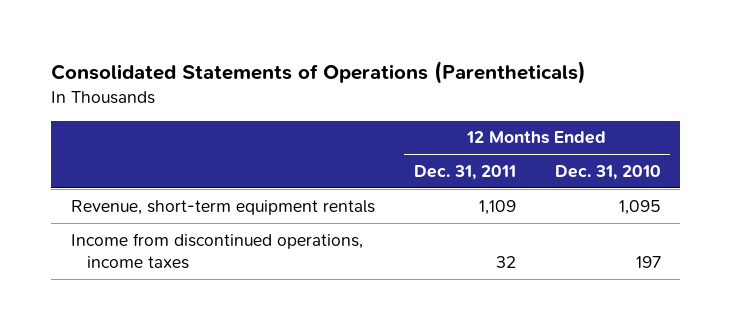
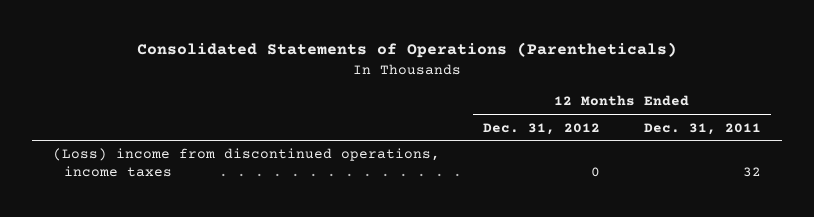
- | 12 Months Ended Dec. 31, 2011 | 12 Months Ended Dec. 31, 2010
+ | 12 Months Ended Dec. 31, 2012 | 12 Months Ended Dec. 31, 2011
- Revenue, short-term equipment rentals | 1,109 | 1,095
- Income from discontinued operations, income taxes | 32 | 197
+ (Loss) income from discontinued operations, income taxes | 0 | 32

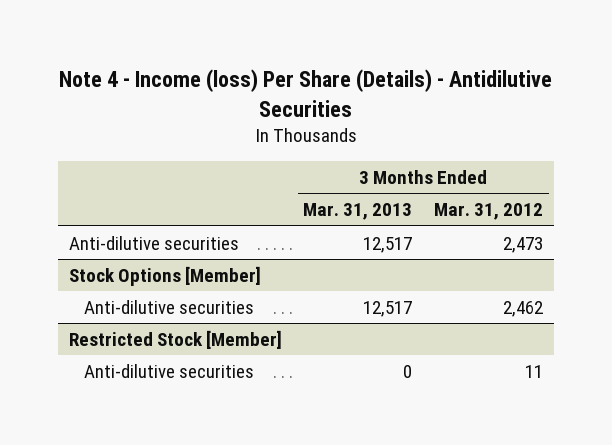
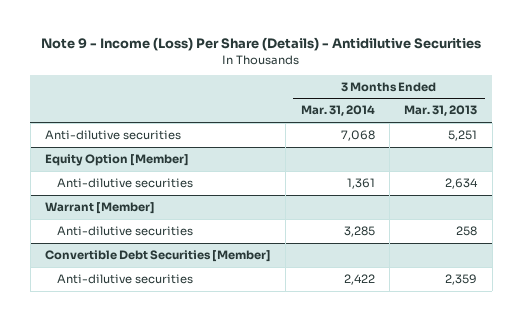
- Note 4 - Income (loss) Per Share (Details) - Antidilutive Securities
+ Note 9 - Income (Loss) Per Share (Details) - Antidilutive Securities
- | 3 Months Ended Mar. 31, 2013 | 3 Months Ended Mar. 31, 2012
+ | 3 Months Ended Mar. 31, 2014 | 3 Months Ended Mar. 31, 2013
- Anti-dilutive securities | 12,517 | 2,473
- Stock Options [Member]
- Anti-dilutive securities | 12,517 | 2,462
- Restricted Stock [Member]
- Anti-dilutive securities | 0 | 11
+ Anti-dilutive securities | 7,068 | 5,251
+ Equity Option [Member]
+ Anti-dilutive securities | 1,361 | 2,634
+ Warrant [Member]
+ Anti-dilutive securities | 3,285 | 258
+ Convertible Debt Securities [Member]
+ Anti-dilutive securities | 2,422 | 2,359

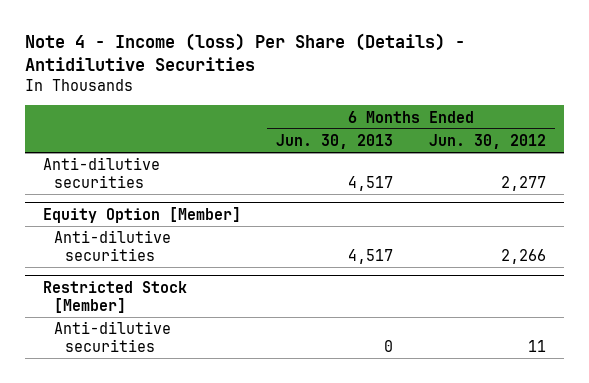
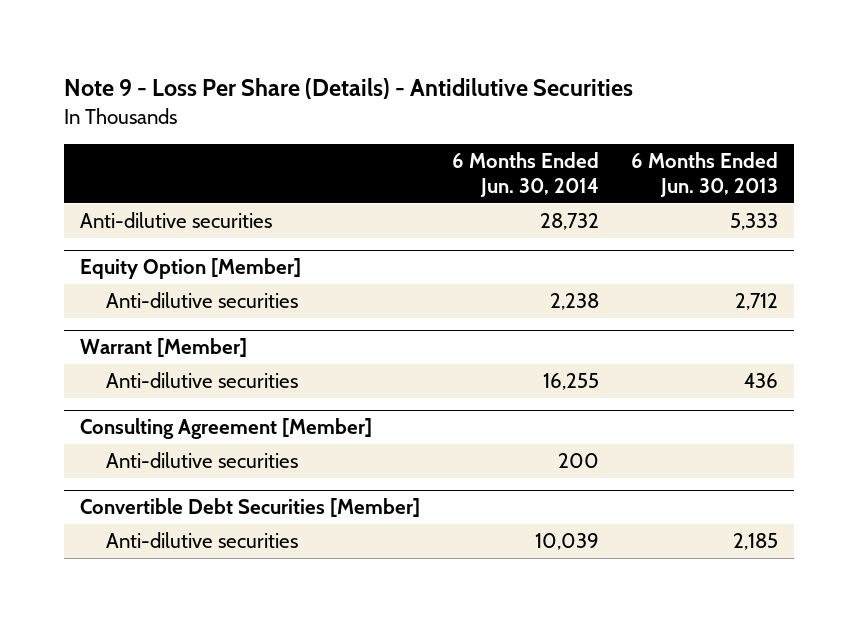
- Note 4 - Income (loss) Per Share (Details) - Antidilutive Securities
+ Note 9 - Loss Per Share (Details) - Antidilutive Securities
- | 6 Months Ended Jun. 30, 2013 | 6 Months Ended Jun. 30, 2012
+ | 6 Months Ended Jun. 30, 2014 | 6 Months Ended Jun. 30, 2013
- Anti-dilutive securities | 4,517 | 2,277
+ Anti-dilutive securities | 28,732 | 5,333
@ Equity Option [Member]
- Anti-dilutive securities | 4,517 | 2,266
- Restricted Stock [Member]
- Anti-dilutive securities | 0 | 11
@ Equity Option [Member]
+ Anti-dilutive securities | 2,238 | 2,712
+ Warrant [Member]
+ Anti-dilutive securities | 16,255 | 436
+ Consulting Agreement [Member]
+ Anti-dilutive securities | 200 |
+ Convertible Debt Securities [Member]
+ Anti-dilutive securities | 10,039 | 2,185

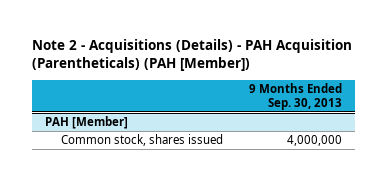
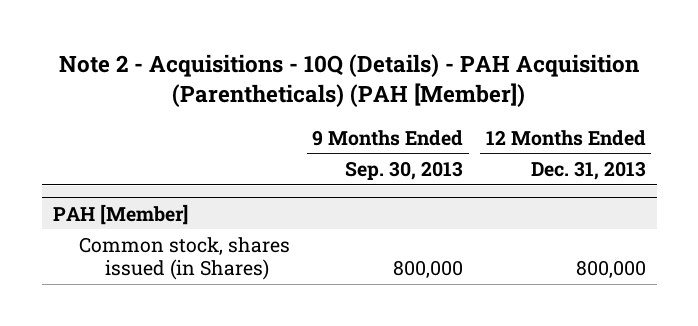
- Note 2 - Acquisitions (Details) - PAH Acquisition (Parentheticals) (PAH [Member])
+ Note 2 - Acquisitions - 10Q (Details) - PAH Acquisition (Parentheticals) (PAH [Member])
- | 9 Months Ended Sep. 30, 2013
+ | 9 Months Ended Sep. 30, 2013 | 12 Months Ended Dec. 31, 2013
@ PAH [Member]
- Common stock, shares issued | 4,000,000
+ Common stock, shares issued (in Shares) | 800,000 | 800,000

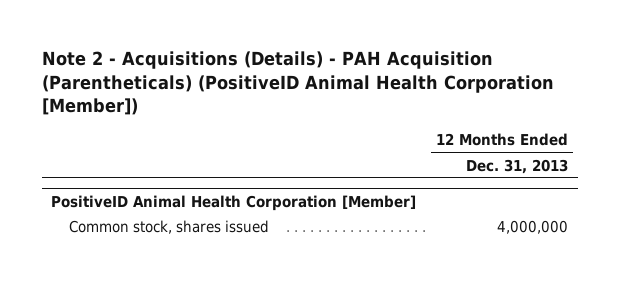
- Note 2 - Acquisitions - 10Q (Details) - PAH Acquisition (Parentheticals) (PAH [Member])
+ Note 2 - Acquisitions (Details) - PAH Acquisition (Parentheticals) (PositiveID Animal Health Corporation [Member])
- | 9 Months Ended Sep. 30, 2013 | 12 Months Ended Dec. 31, 2013
+ | 12 Months Ended Dec. 31, 2013
- PAH [Member]
- Common stock, shares issued (in Shares) | 800,000 | 800,000
+ PositiveID Animal Health Corporation [Member]
+ Common stock, shares issued | 4,000,000

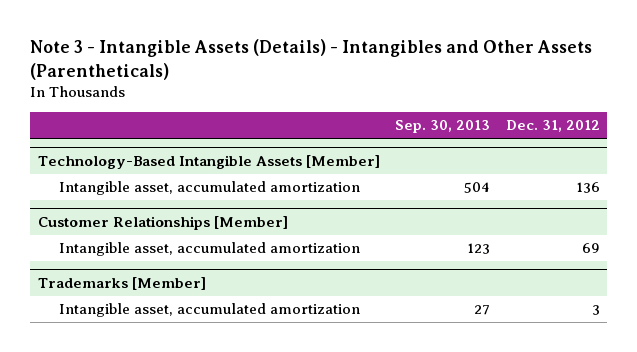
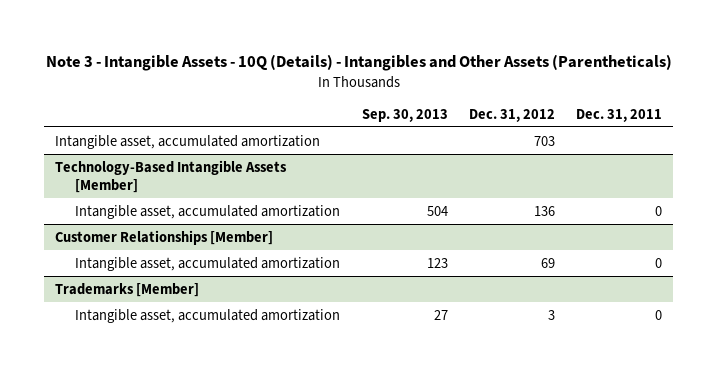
- Note 3 - Intangible Assets (Details) - Intangibles and Other Assets (Parentheticals)
+ Note 3 - Intangible Assets - 10Q (Details) - Intangibles and Other Assets (Parentheticals)
- | Sep. 30, 2013 | Dec. 31, 2012
+ | Sep. 30, 2013 | Dec. 31, 2012 | Dec. 31, 2011
+ Intangible asset, accumulated amortization | | 703 |

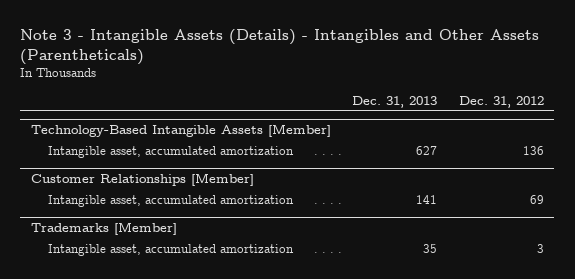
- Note 3 - Intangible Assets - 10Q (Details) - Intangibles and Other Assets (Parentheticals)
+ Note 3 - Intangible Assets (Details) - Intangibles and Other Assets (Parentheticals)
- | Sep. 30, 2013 | Dec. 31, 2012 | Dec. 31, 2011
+ | Dec. 31, 2013 | Dec. 31, 2012
- Intangible asset, accumulated amortization | | 703 |

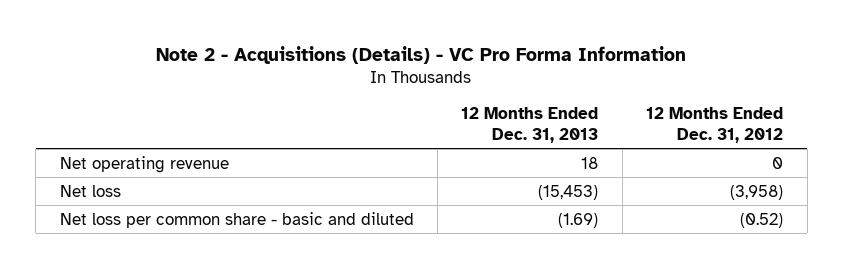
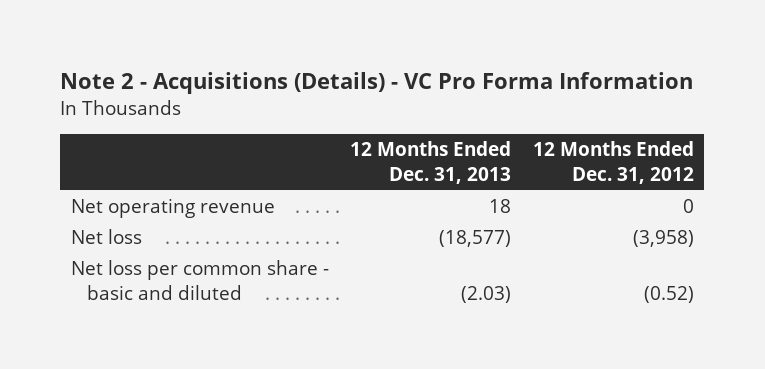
- Net loss | (15,453) | (3,958)
- Net loss per common share - basic and diluted | (1.69) | (0.52)
+ Net loss | (18,577) | (3,958)
+ Net loss per common share - basic and diluted | (2.03) | (0.52)

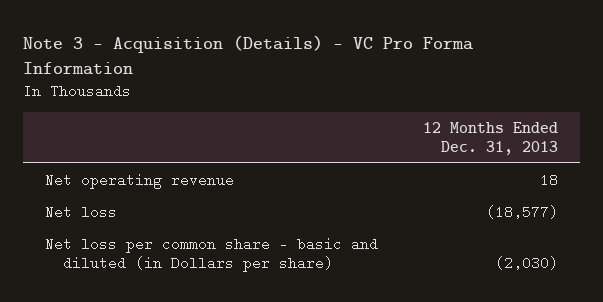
- Note 2 - Acquisitions (Details) - VC Pro Forma Information
+ Note 3 - Acquisition (Details) - VC Pro Forma Information
- | 12 Months Ended Dec. 31, 2013 | 12 Months Ended Dec. 31, 2012
+ | 12 Months Ended Dec. 31, 2013
- Net loss per common share - basic and diluted | (2.03) | (0.52)
+ Net loss per common share - basic and diluted (in Dollars per share) | (2,030)

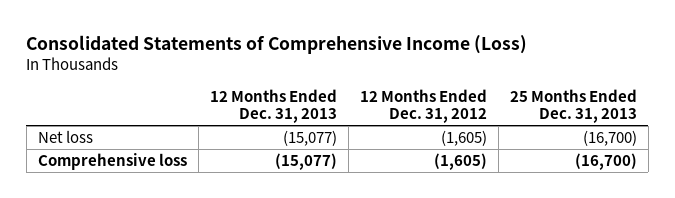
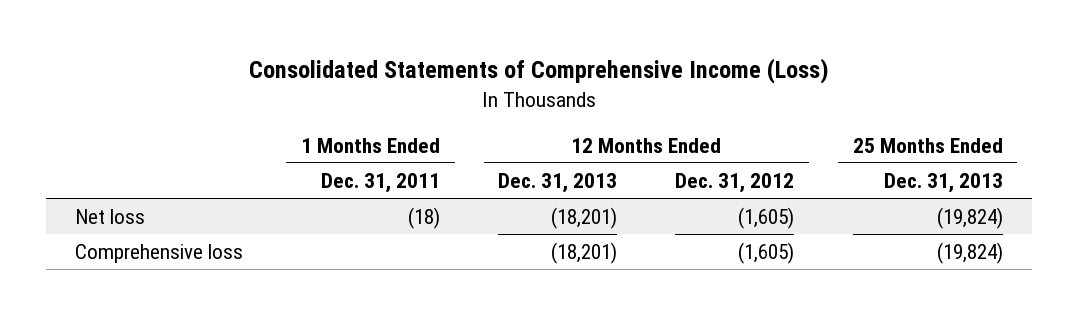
- | 12 Months Ended Dec. 31, 2013 | 12 Months Ended Dec. 31, 2012 | 25 Months Ended Dec. 31, 2013
+ | 1 Months Ended Dec. 31, 2011 | 12 Months Ended Dec. 31, 2013 | 12 Months Ended Dec. 31, 2012 | 25 Months Ended Dec. 31, 2013
- Net loss | (15,077) | (1,605) | (16,700)
- Comprehensive loss | (15,077) | (1,605) | (16,700)
+ Net loss | (18) | (18,201) | (1,605) | (19,824)
+ Comprehensive loss | | (18,201) | (1,605) | (19,824)

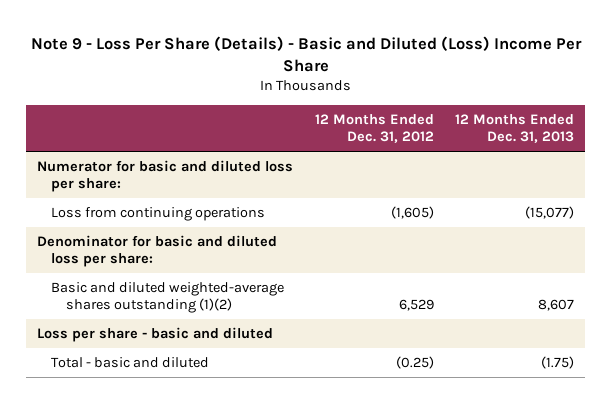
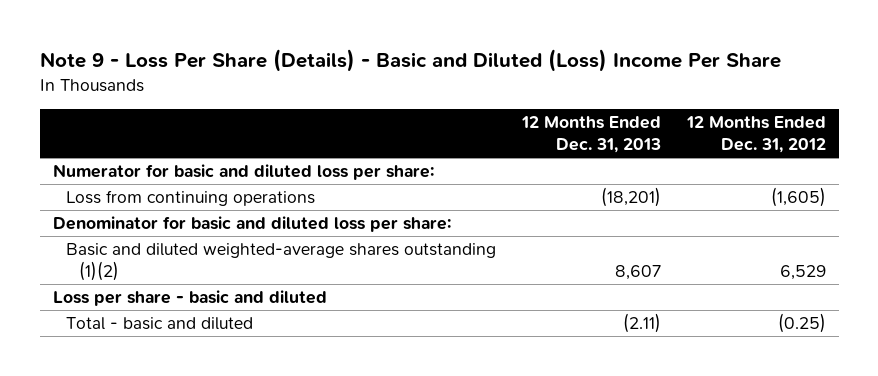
- | 12 Months Ended Dec. 31, 2012 | 12 Months Ended Dec. 31, 2013
+ | 12 Months Ended Dec. 31, 2013 | 12 Months Ended Dec. 31, 2012
- Loss from continuing operations | (1,605) | (15,077)
+ Loss from continuing operations | (18,201) | (1,605)
- Total - basic and diluted | (0.25) | (1.75)
+ Total - basic and diluted | (2.11) | (0.25)

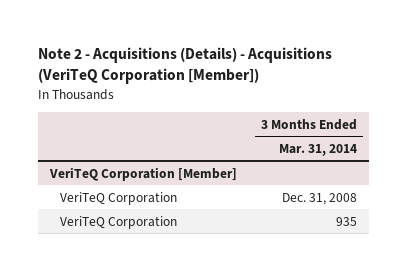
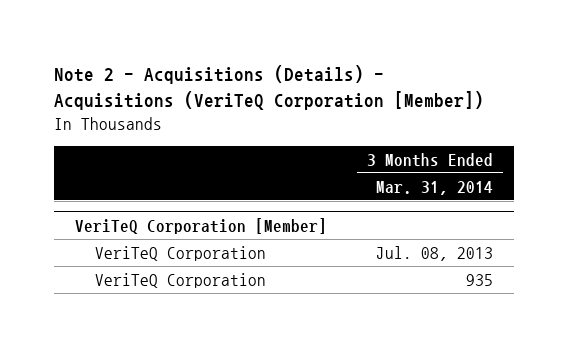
@ VeriTeQ Corporation [Member]
- VeriTeQ Corporation | Dec. 31, 2008
+ VeriTeQ Corporation | Jul. 08, 2013

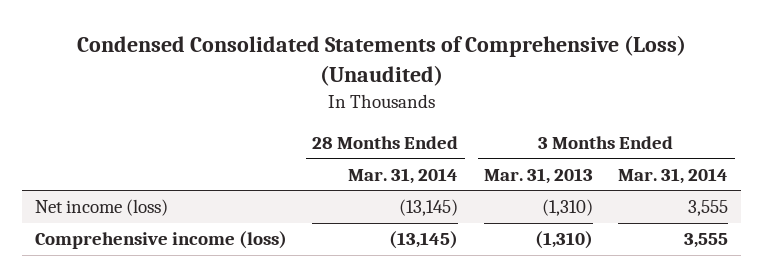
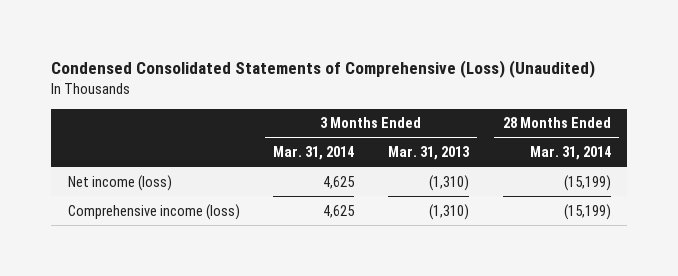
- | 28 Months Ended Mar. 31, 2014 | 3 Months Ended Mar. 31, 2013 | 3 Months Ended Mar. 31, 2014
+ | 3 Months Ended Mar. 31, 2014 | 3 Months Ended Mar. 31, 2013 | 28 Months Ended Mar. 31, 2014
- Net income (loss) | (13,145) | (1,310) | 3,555
- Comprehensive income (loss) | (13,145) | (1,310) | 3,555
+ Net income (loss) | 4,625 | (1,310) | (15,199)
+ Comprehensive income (loss) | 4,625 | (1,310) | (15,199)

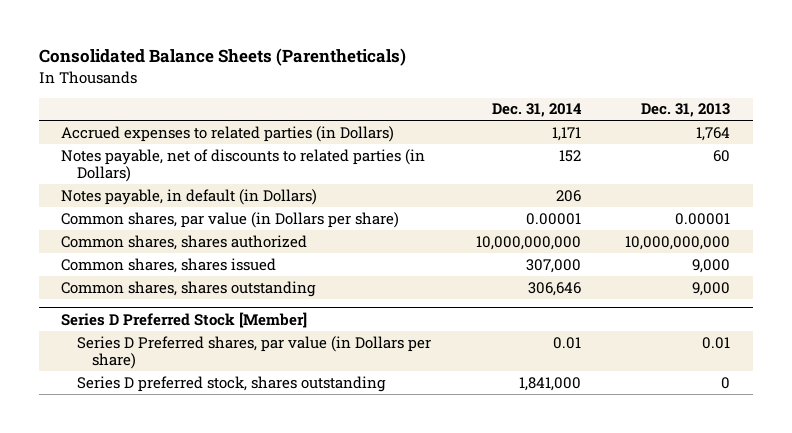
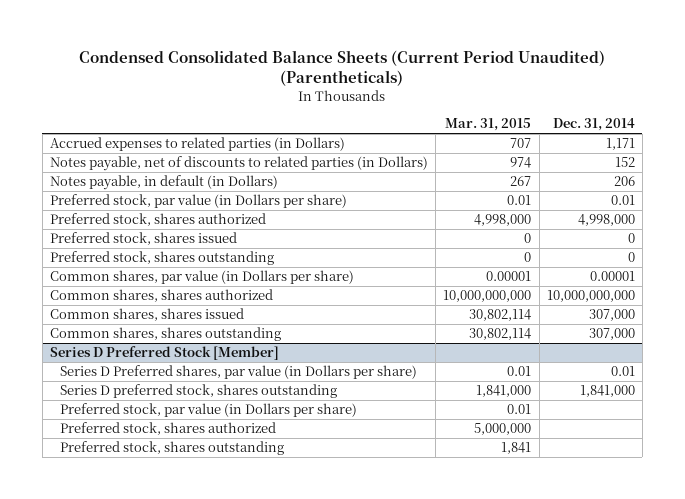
- Consolidated Balance Sheets (Parentheticals)
+ Condensed Consolidated Balance Sheets (Current Period Unaudited) (Parentheticals)
- | Dec. 31, 2014 | Dec. 31, 2013
+ | Mar. 31, 2015 | Dec. 31, 2014
+ Preferred stock, par value (in Dollars per share) | 0.01 | 0.01
+ Preferred stock, shares authorized | 4,998,000 | 4,998,000
+ Preferred stock, shares issued | 0 | 0
+ Preferred stock, shares outstanding | 0 | 0
- Common shares, shares outstanding | 306,646 | 9,000
+ Common shares, shares outstanding | 30,802,114 | 307,000
@ Series D Preferred Stock [Member]
+ Preferred stock, par value (in Dollars per share) | 0.01 |
+ Preferred stock, shares authorized | 5,000,000 |
+ Preferred stock, shares outstanding | 1,841 |

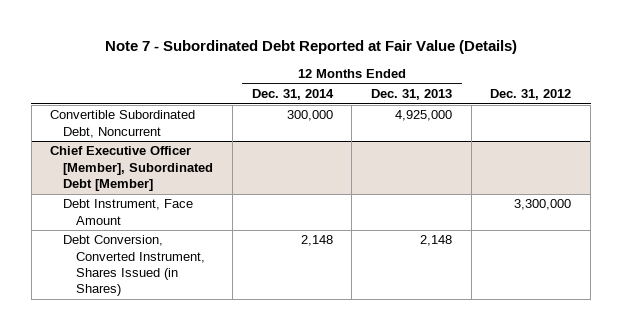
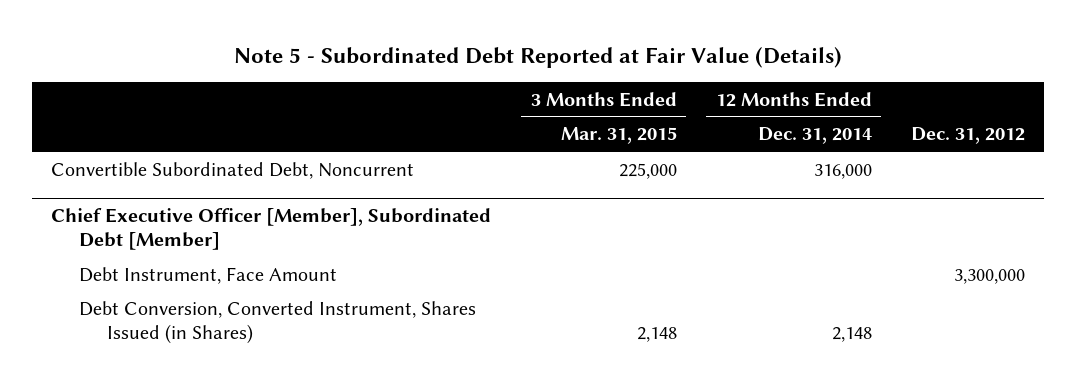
- Note 7 - Subordinated Debt Reported at Fair Value (Details)
+ Note 5 - Subordinated Debt Reported at Fair Value (Details)
- | 12 Months Ended Dec. 31, 2014 | 12 Months Ended Dec. 31, 2013 | Dec. 31, 2012
+ | 3 Months Ended Mar. 31, 2015 | 12 Months Ended Dec. 31, 2014 | Dec. 31, 2012
- Convertible Subordinated Debt, Noncurrent | 300,000 | 4,925,000 |
+ Convertible Subordinated Debt, Noncurrent | 225,000 | 316,000 |

